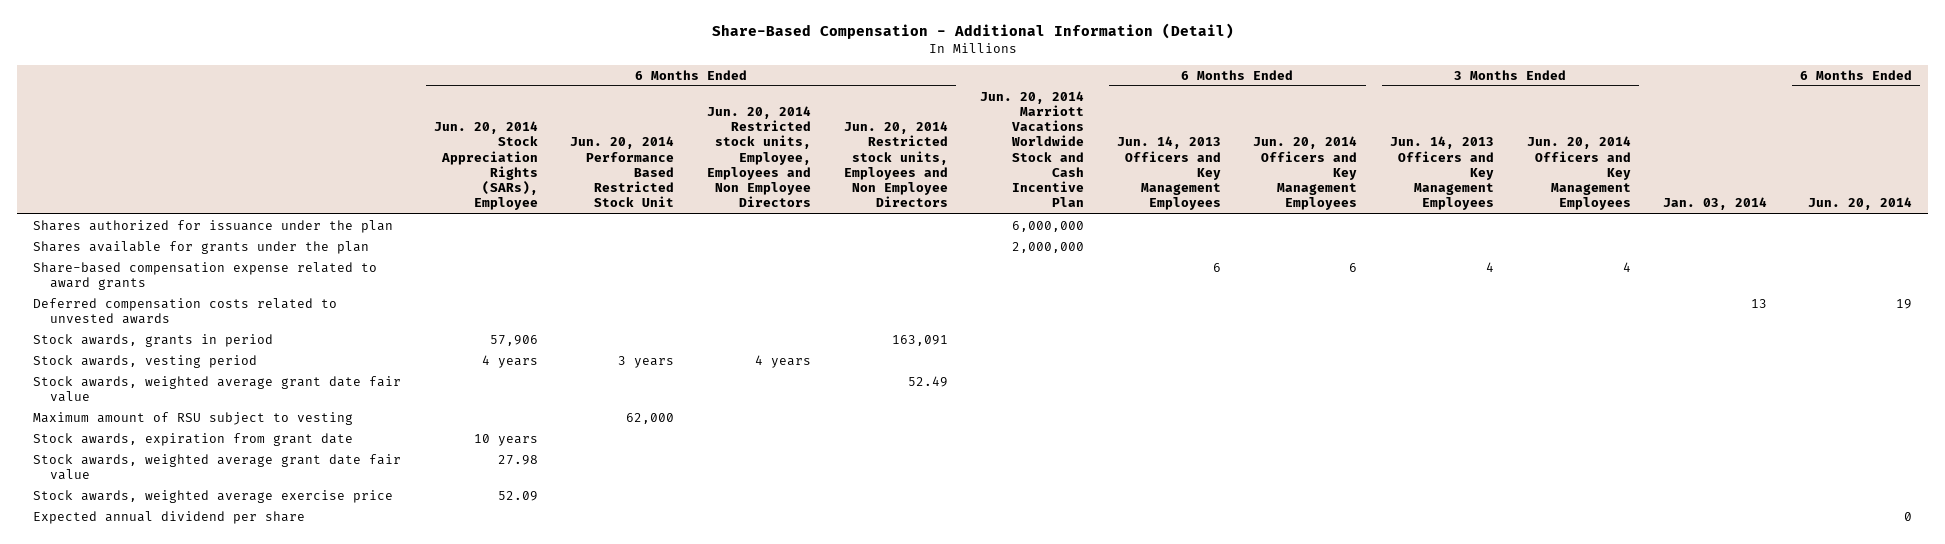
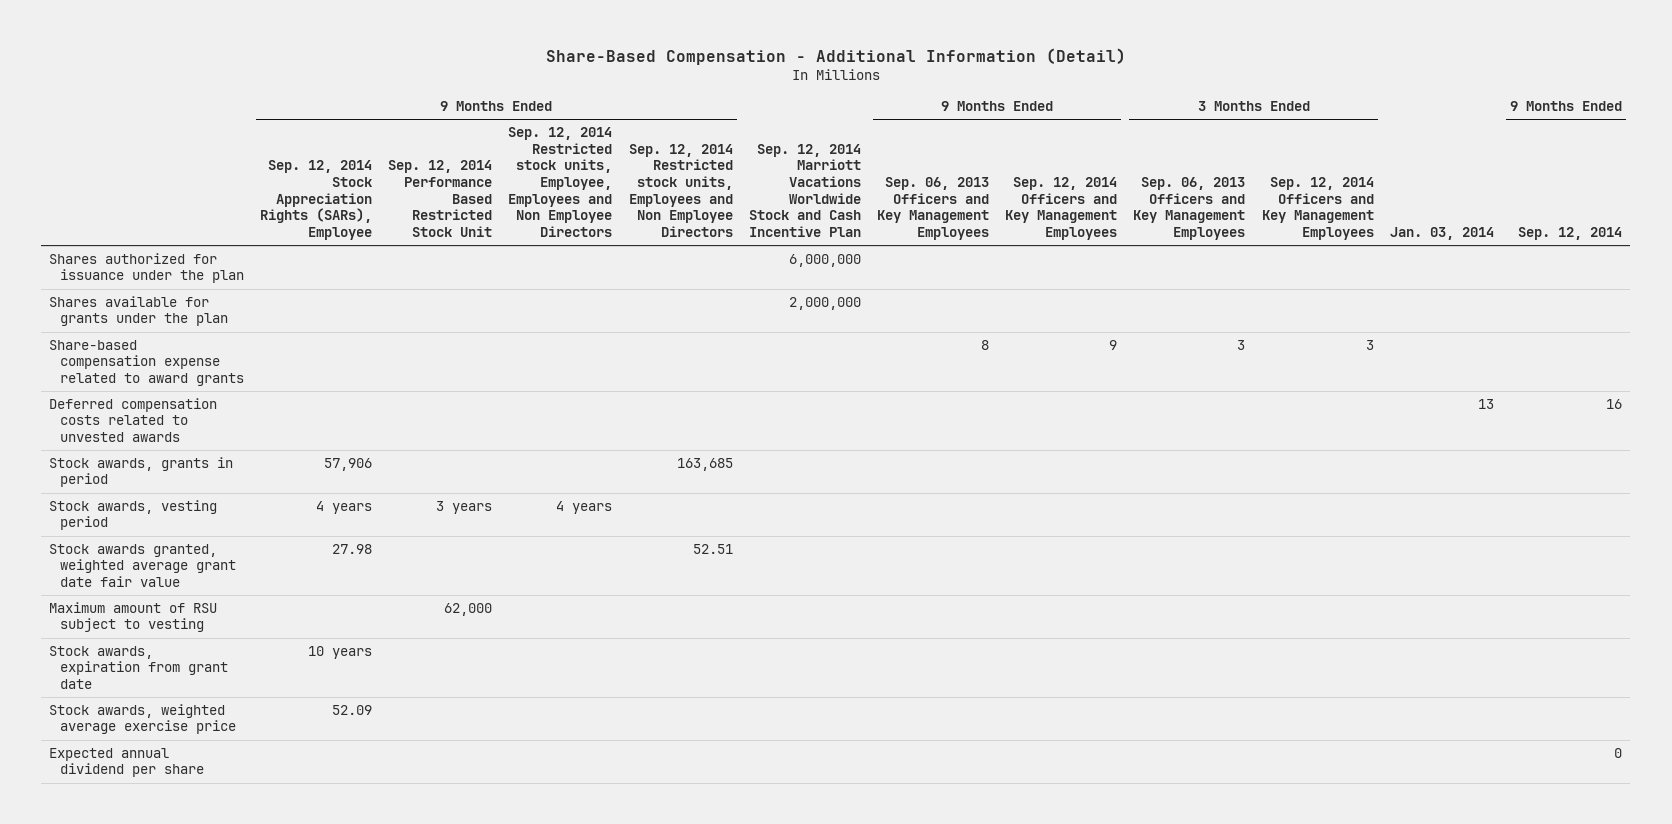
- | 6 Months Ended Jun. 20, 2014 Stock Appreciation Rights (SARs), Employee | 6 Months Ended Jun. 20, 2014 Performance Based Restricted Stock Unit | 6 Months Ended Jun. 20, 2014 Restricted stock units, Employee, Employees and Non Employee Directors | 6 Months Ended Jun. 20, 2014 Restricted stock units, Employees and Non Employee Directors | Jun. 20, 2014 Marriott Vacations Worldwide Stock and Cash Incentive Plan | 6 Months Ended Jun. 14, 2013 Officers and Key Management Employees | 6 Months Ended Jun. 20, 2014 Officers and Key Management Employees | 3 Months Ended Jun. 14, 2013 Officers and Key Management Employees | 3 Months Ended Jun. 20, 2014 Officers and Key Management Employees | Jan. 03, 2014 | 6 Months Ended Jun. 20, 2014
+ | 9 Months Ended Sep. 12, 2014 Stock Appreciation Rights (SARs), Employee | 9 Months Ended Sep. 12, 2014 Performance Based Restricted Stock Unit | 9 Months Ended Sep. 12, 2014 Restricted stock units, Employee, Employees and Non Employee Directors | 9 Months Ended Sep. 12, 2014 Restricted stock units, Employees and Non Employee Directors | Sep. 12, 2014 Marriott Vacations Worldwide Stock and Cash Incentive Plan | 9 Months Ended Sep. 06, 2013 Officers and Key Management Employees | 9 Months Ended Sep. 12, 2014 Officers and Key Management Employees | 3 Months Ended Sep. 06, 2013 Officers and Key Management Employees | 3 Months Ended Sep. 12, 2014 Officers and Key Management Employees | Jan. 03, 2014 | 9 Months Ended Sep. 12, 2014
- Stock awards, weighted average grant date fair value | | | | 52.49 | | | | | | |
+ Stock awards granted, weighted average grant date fair value | 27.98 | | | 52.51 | | | | | | |
- Stock awards, weighted average grant date fair value | 27.98 | | | | | | | | | |

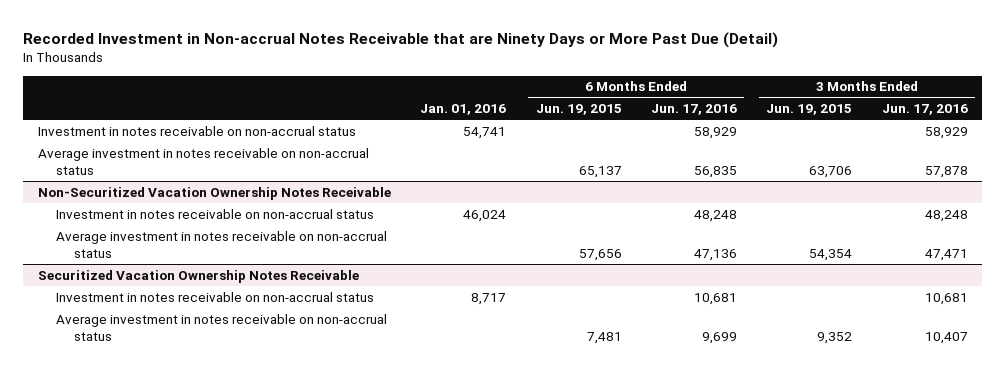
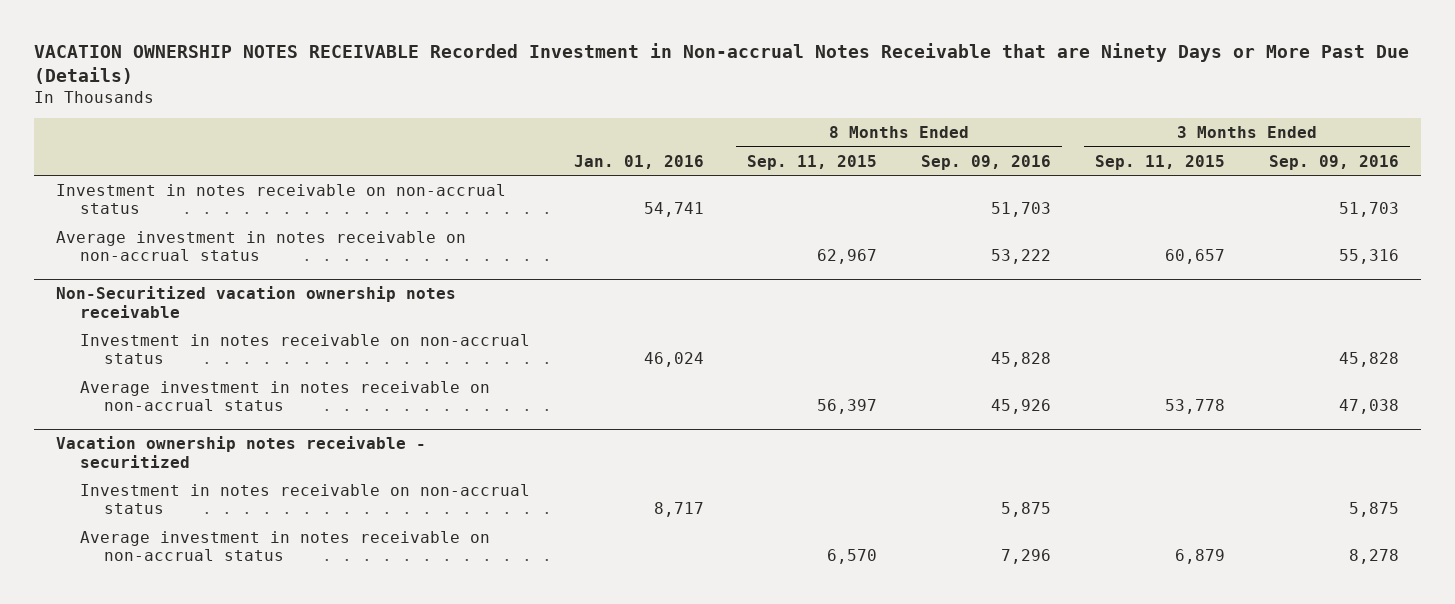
- Recorded Investment in Non-accrual Notes Receivable that are Ninety Days or More Past Due (Detail)
+ VACATION OWNERSHIP NOTES RECEIVABLE Recorded Investment in Non-accrual Notes Receivable that are Ninety Days or More Past Due (Details)
- | Jan. 01, 2016 | 6 Months Ended Jun. 19, 2015 | 6 Months Ended Jun. 17, 2016 | 3 Months Ended Jun. 19, 2015 | 3 Months Ended Jun. 17, 2016
+ | Jan. 01, 2016 | 8 Months Ended Sep. 11, 2015 | 8 Months Ended Sep. 09, 2016 | 3 Months Ended Sep. 11, 2015 | 3 Months Ended Sep. 09, 2016
- Non-Securitized Vacation Ownership Notes Receivable
+ Non-Securitized vacation ownership notes receivable
- Securitized Vacation Ownership Notes Receivable
+ Vacation ownership notes receivable - securitized

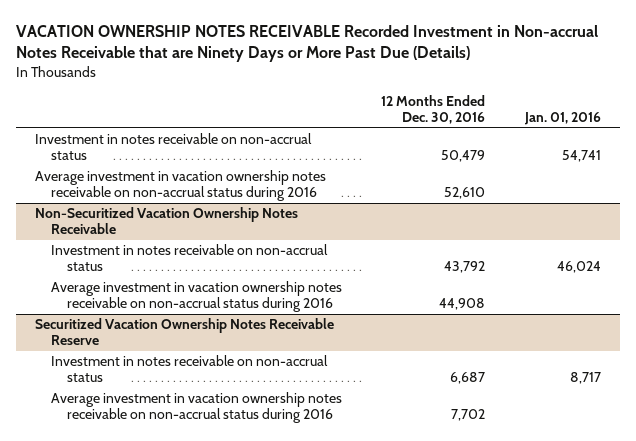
- | Jan. 01, 2016 | 8 Months Ended Sep. 11, 2015 | 8 Months Ended Sep. 09, 2016 | 3 Months Ended Sep. 11, 2015 | 3 Months Ended Sep. 09, 2016
+ | 12 Months Ended Dec. 30, 2016 | Jan. 01, 2016
- Average investment in notes receivable on non-accrual status | | 62,967 | 53,222 | 60,657 | 55,316
- Non-Securitized vacation ownership notes receivable
+ Average investment in vacation ownership notes receivable on non-accrual status during 2016 | 52,610 |
+ Non-Securitized Vacation Ownership Notes Receivable
- Average investment in notes receivable on non-accrual status | | 56,397 | 45,926 | 53,778 | 47,038
- Vacation ownership notes receivable - securitized
+ Average investment in vacation ownership notes receivable on non-accrual status during 2016 | 44,908 |
+ Securitized Vacation Ownership Notes Receivable Reserve
- Average investment in notes receivable on non-accrual status | | 6,570 | 7,296 | 6,879 | 8,278
+ Average investment in vacation ownership notes receivable on non-accrual status during 2016 | 7,702 |

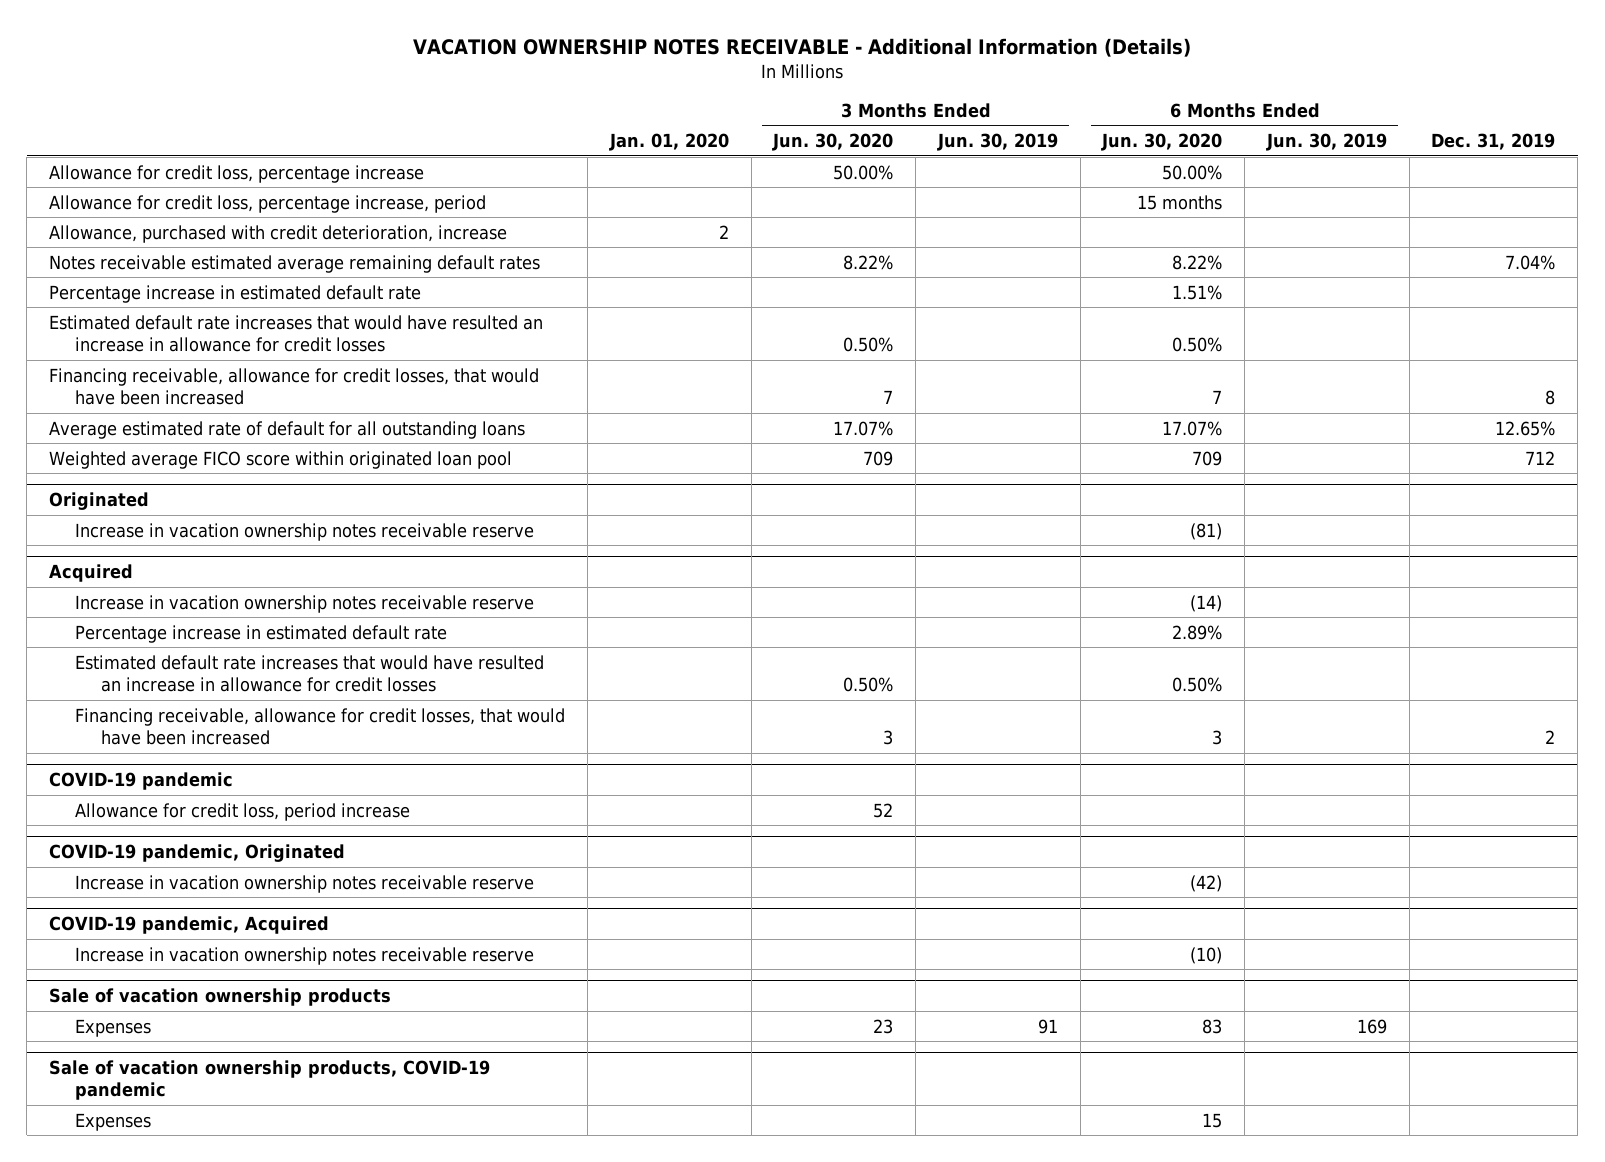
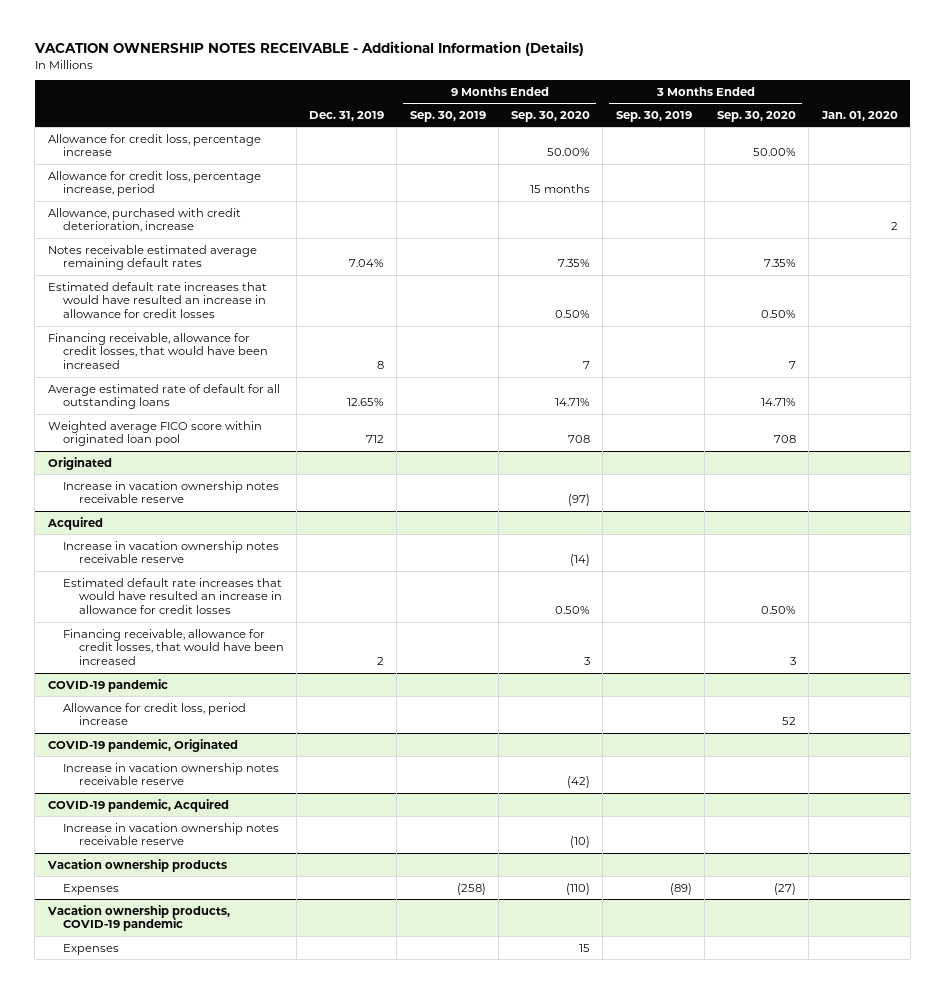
- | Jan. 01, 2020 | 3 Months Ended Jun. 30, 2020 | 3 Months Ended Jun. 30, 2019 | 6 Months Ended Jun. 30, 2020 | 6 Months Ended Jun. 30, 2019 | Dec. 31, 2019
+ | Dec. 31, 2019 | 9 Months Ended Sep. 30, 2019 | 9 Months Ended Sep. 30, 2020 | 3 Months Ended Sep. 30, 2019 | 3 Months Ended Sep. 30, 2020 | Jan. 01, 2020
- Percentage increase in estimated default rate | | | | 1.51% | |
@ Acquired
- Percentage increase in estimated default rate | | | | 2.89% | |
- Sale of vacation ownership products
+ Vacation ownership products
- Sale of vacation ownership products, COVID-19 pandemic
+ Vacation ownership products, COVID-19 pandemic

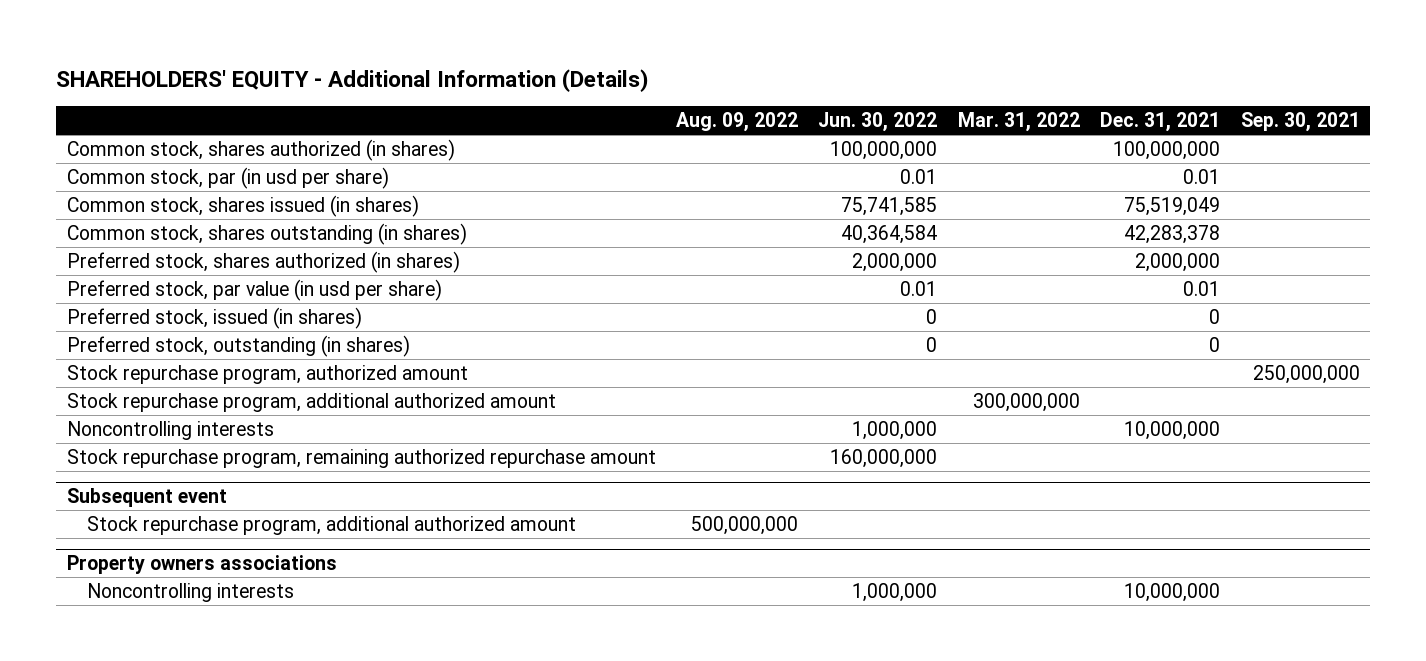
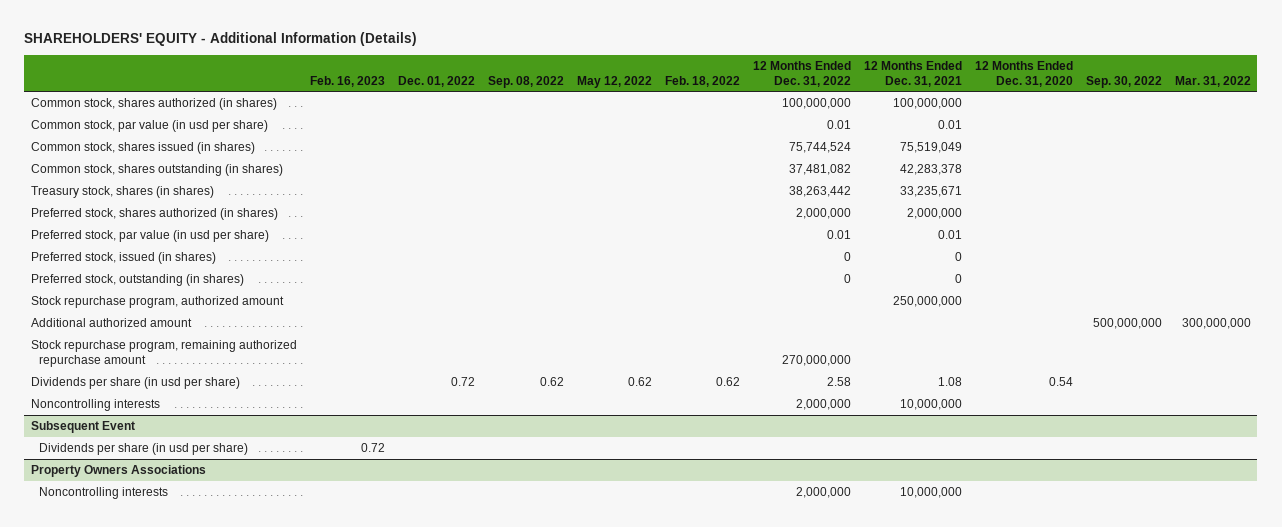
- | Aug. 09, 2022 | Jun. 30, 2022 | Mar. 31, 2022 | Dec. 31, 2021 | Sep. 30, 2021
+ | Feb. 16, 2023 | Dec. 01, 2022 | Sep. 08, 2022 | May 12, 2022 | Feb. 18, 2022 | 12 Months Ended Dec. 31, 2022 | 12 Months Ended Dec. 31, 2021 | 12 Months Ended Dec. 31, 2020 | Sep. 30, 2022 | Mar. 31, 2022
- Common stock, par (in usd per share) | | 0.01 | | 0.01 |
+ Common stock, par value (in usd per share) | | | | | | 0.01 | 0.01 | | |
+ Treasury stock, shares (in shares) | | | | | | 38,263,442 | 33,235,671 | | |
- Stock repurchase program, additional authorized amount | | | 300,000,000 | |
+ Additional authorized amount | | | | | | | | | 500,000,000 | 300,000,000
- Subsequent event
- Stock repurchase program, additional authorized amount | 500,000,000 | | | |
- Property owners associations
+ Dividends per share (in usd per share) | | 0.72 | 0.62 | 0.62 | 0.62 | 2.58 | 1.08 | 0.54 | |
moved down: Noncontrolling interests | | | | | | 2,000,000 | 10,000,000 | | |
+ Subsequent Event
+ Dividends per share (in usd per share) | 0.72 | | | | | | | | |
+ Property Owners Associations

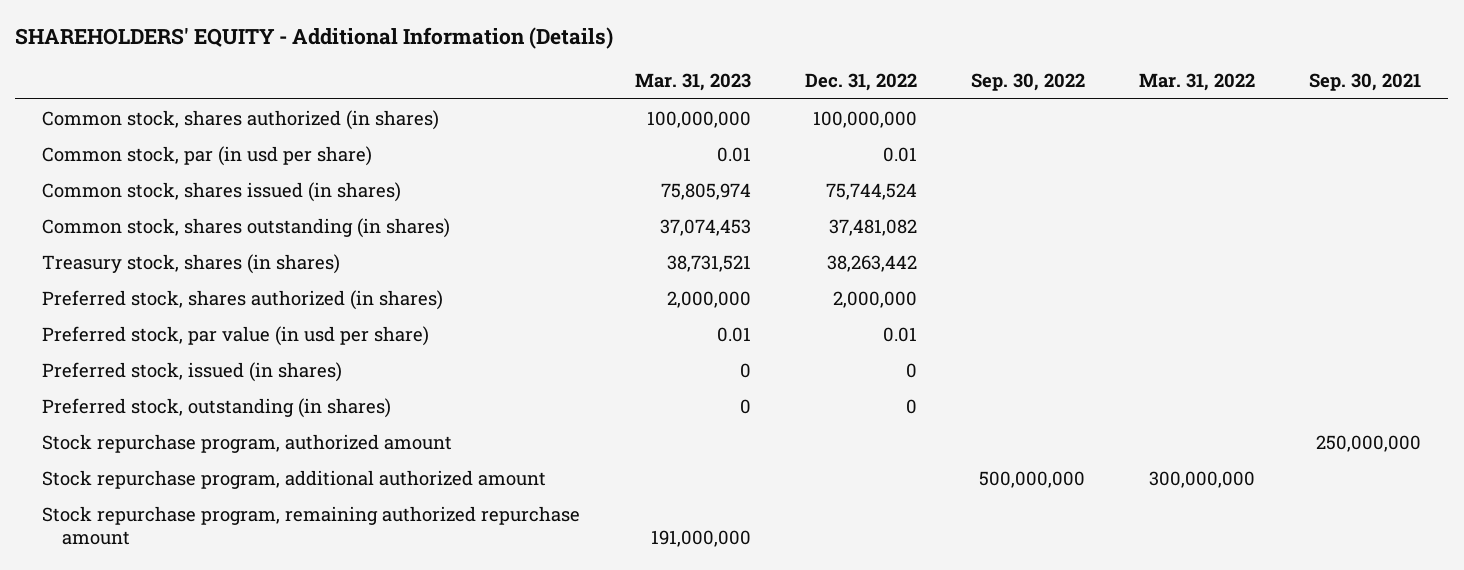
- | Feb. 16, 2023 | Dec. 01, 2022 | Sep. 08, 2022 | May 12, 2022 | Feb. 18, 2022 | 12 Months Ended Dec. 31, 2022 | 12 Months Ended Dec. 31, 2021 | 12 Months Ended Dec. 31, 2020 | Sep. 30, 2022 | Mar. 31, 2022
+ | Mar. 31, 2023 | Dec. 31, 2022 | Sep. 30, 2022 | Mar. 31, 2022 | Sep. 30, 2021
- Common stock, par value (in usd per share) | | | | | | 0.01 | 0.01 | | |
+ Common stock, par (in usd per share) | 0.01 | 0.01 | | |
- Additional authorized amount | | | | | | | | | 500,000,000 | 300,000,000
+ Stock repurchase program, additional authorized amount | | | 500,000,000 | 300,000,000 |
- Dividends per share (in usd per share) | | 0.72 | 0.62 | 0.62 | 0.62 | 2.58 | 1.08 | 0.54 | |
- Noncontrolling interests | | | | | | 2,000,000 | 10,000,000 | | |
- Subsequent Event
- Dividends per share (in usd per share) | 0.72 | | | | | | | | |
- Property Owners Associations
- Noncontrolling interests | | | | | | 2,000,000 | 10,000,000 | | |

